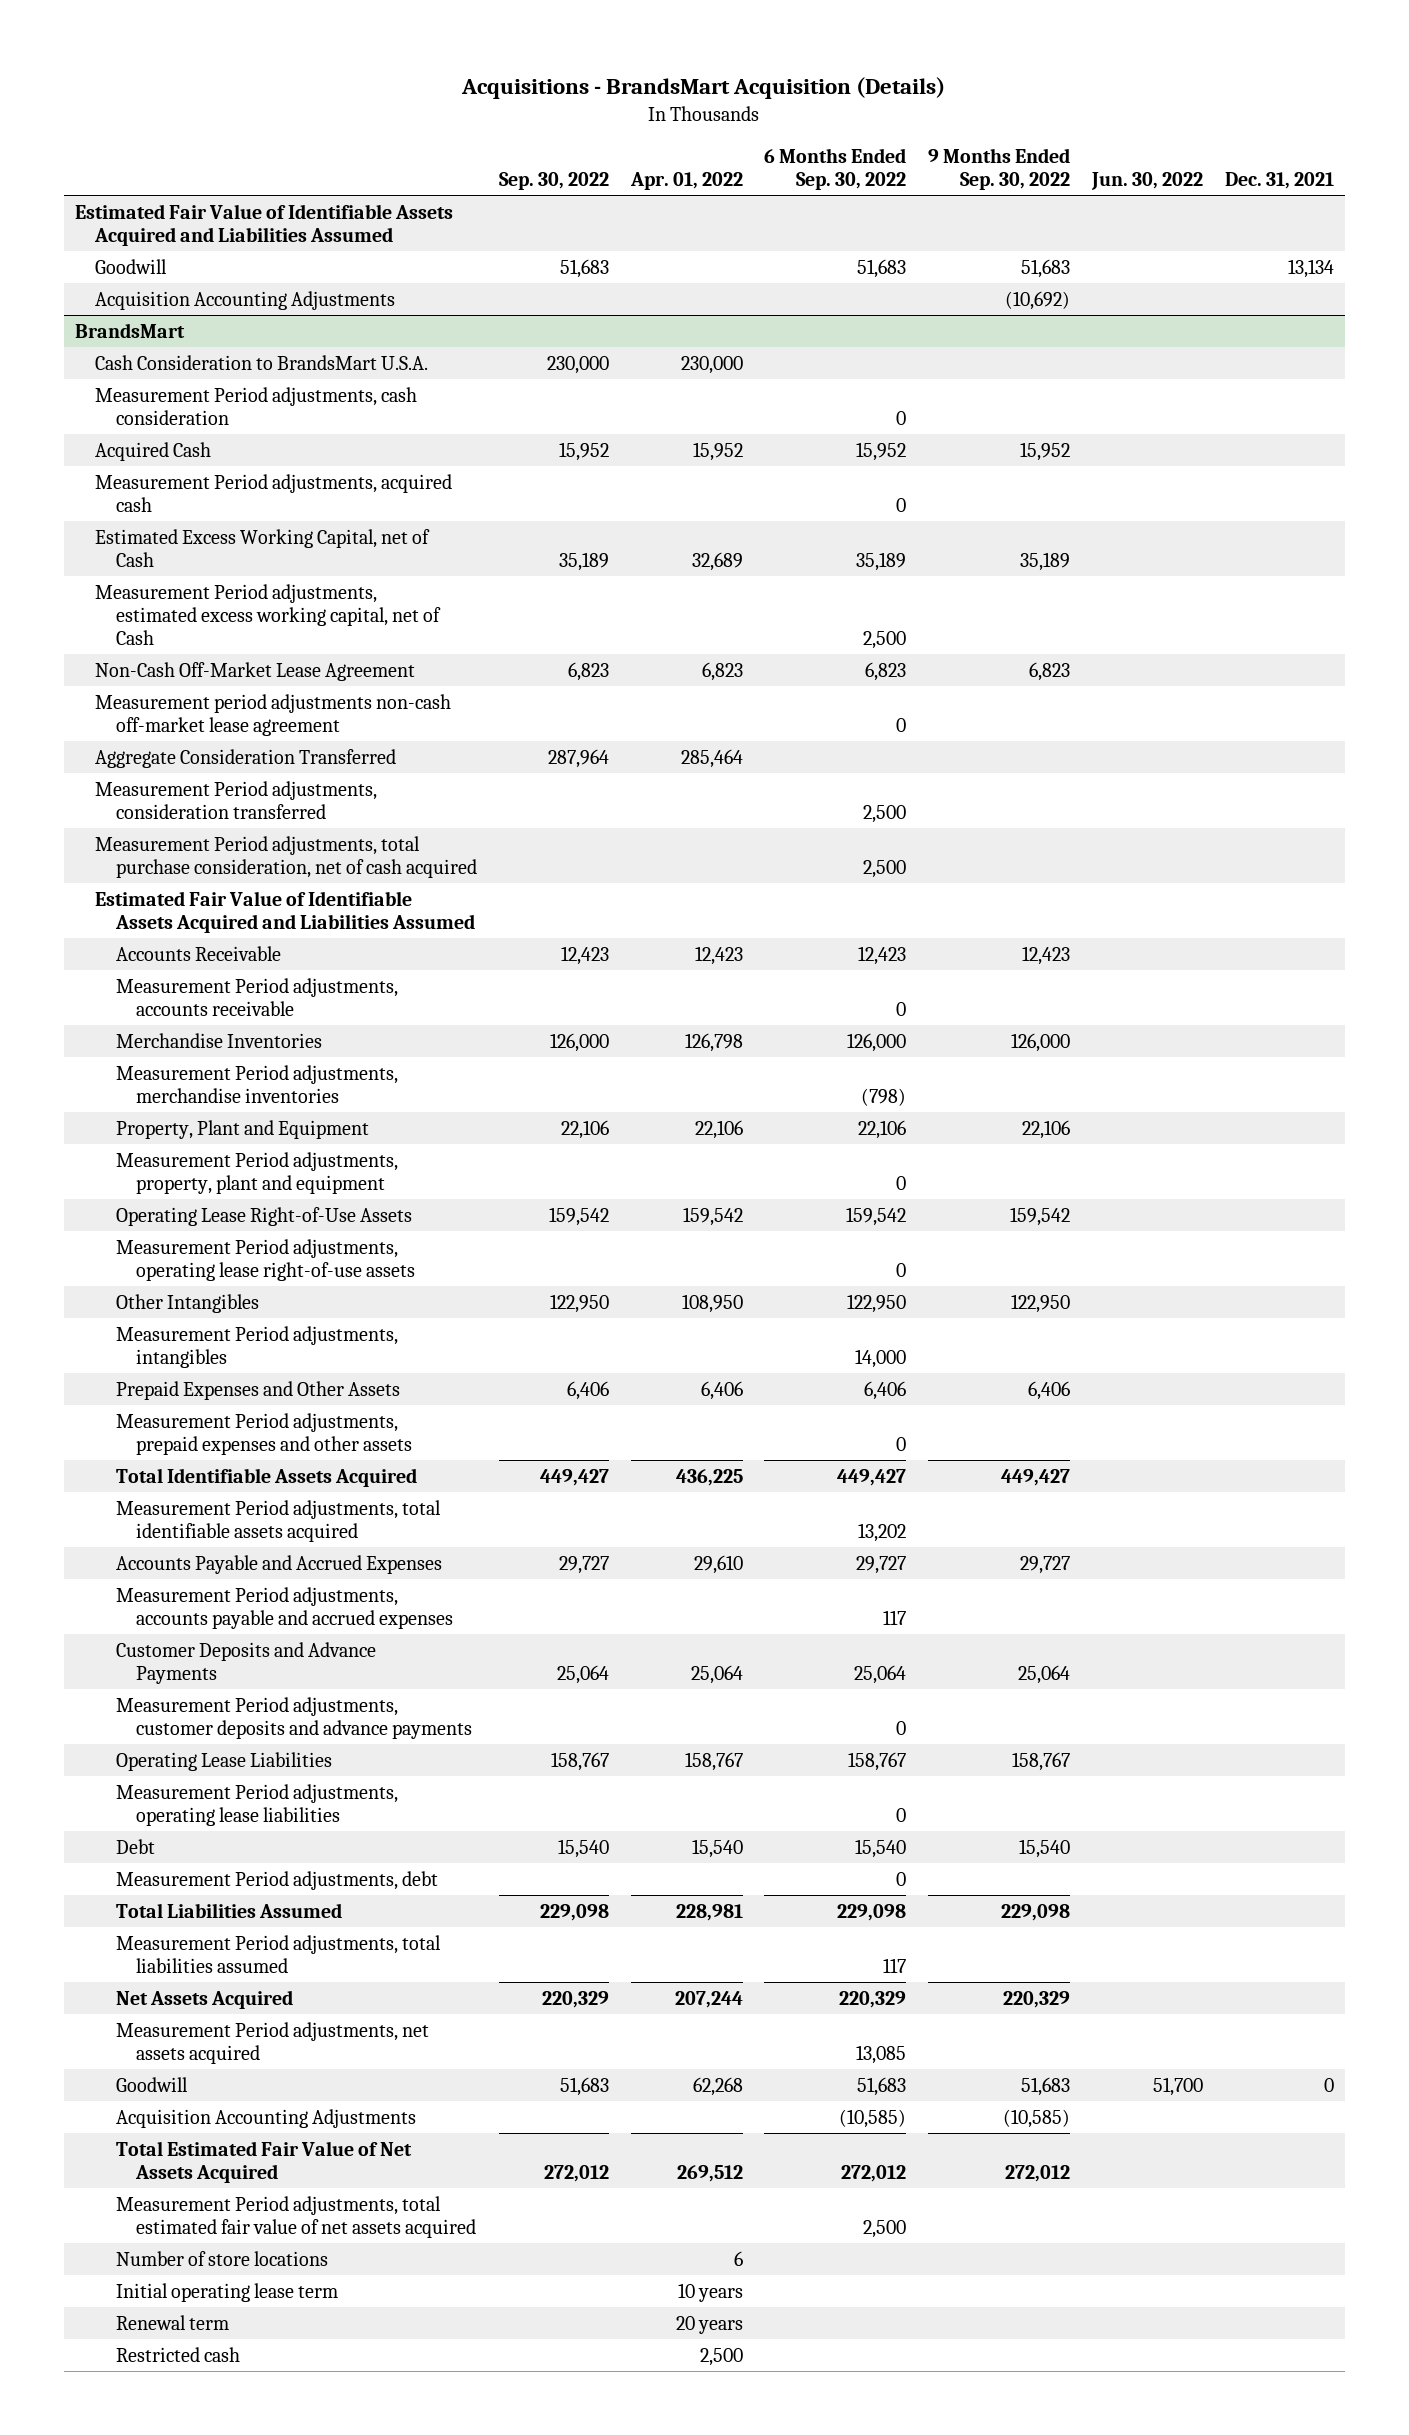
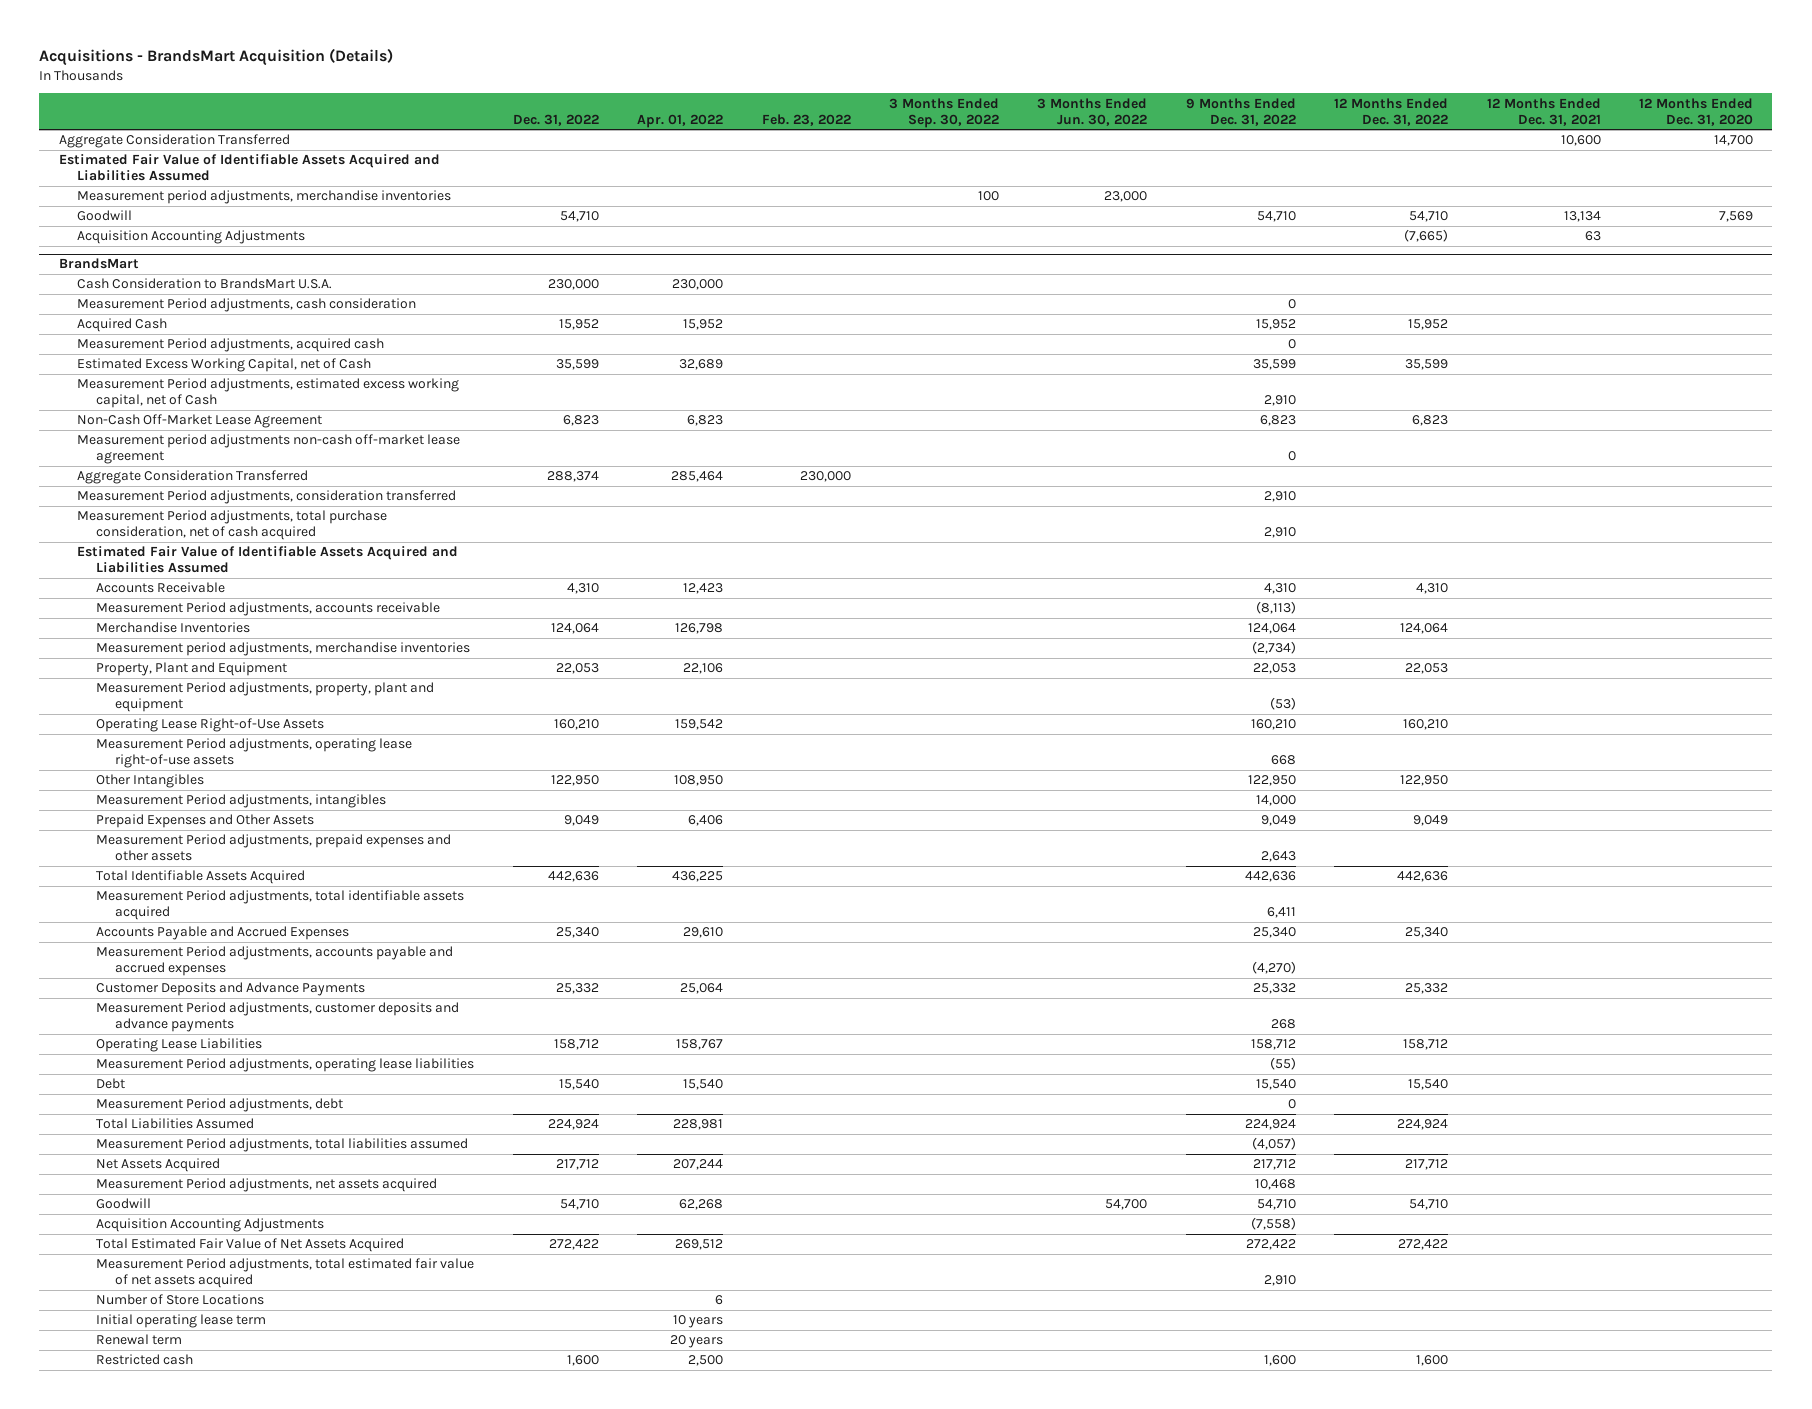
- | Sep. 30, 2022 | Apr. 01, 2022 | 6 Months Ended Sep. 30, 2022 | 9 Months Ended Sep. 30, 2022 | Jun. 30, 2022 | Dec. 31, 2021
+ | Dec. 31, 2022 | Apr. 01, 2022 | Feb. 23, 2022 | 3 Months Ended Sep. 30, 2022 | 3 Months Ended Jun. 30, 2022 | 9 Months Ended Dec. 31, 2022 | 12 Months Ended Dec. 31, 2022 | 12 Months Ended Dec. 31, 2021 | 12 Months Ended Dec. 31, 2020
+ Aggregate Consideration Transferred | | | | | | | | 10,600 | 14,700
+ Measurement period adjustments, merchandise inventories | | | | 100 | 23,000 | | | |
@ BrandsMart
- Measurement Period adjustments, merchandise inventories | | | (798) | | |
+ Measurement period adjustments, merchandise inventories | | | | | | (2,734) | | |
- Number of store locations | | 6 | | | |
+ Number of Store Locations | | 6 | | | | | | |

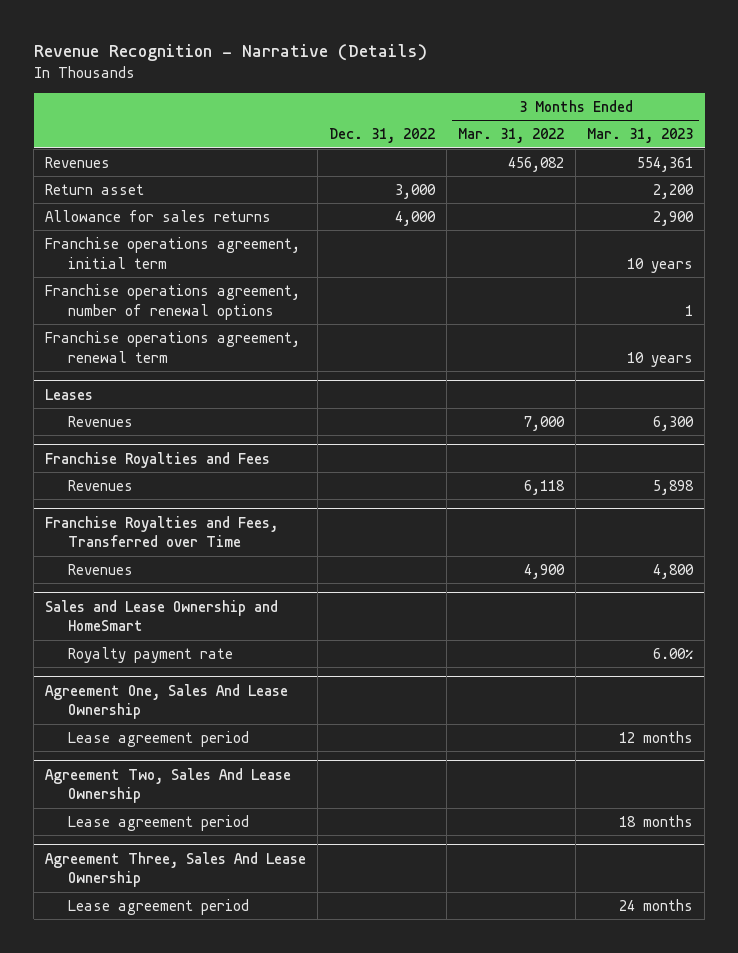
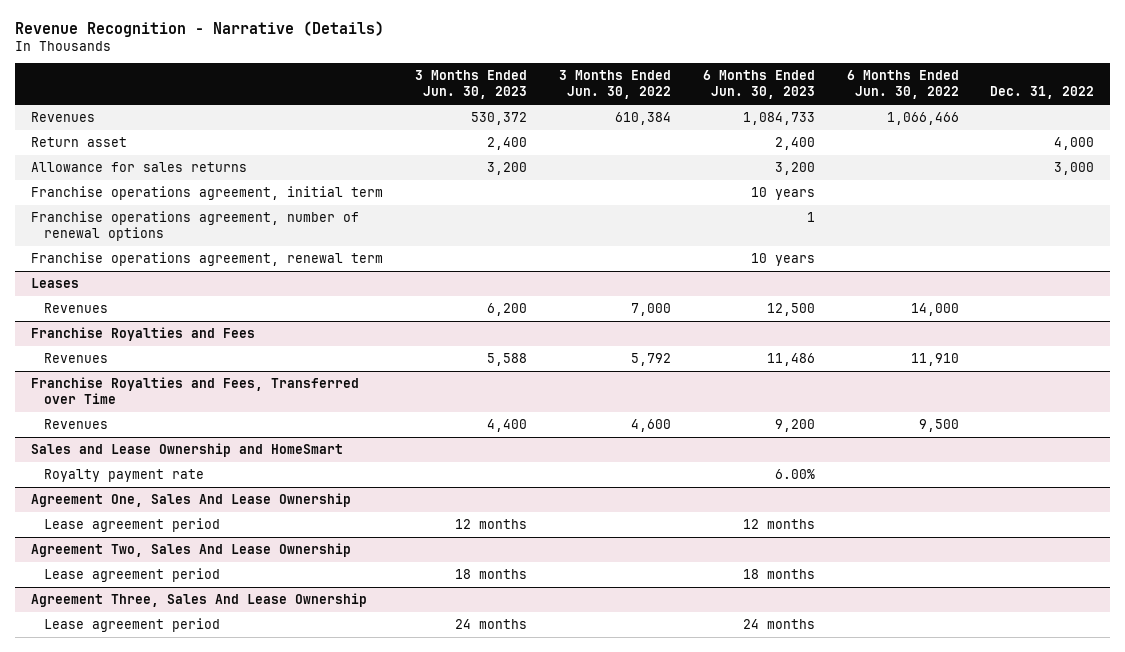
- | Dec. 31, 2022 | 3 Months Ended Mar. 31, 2022 | 3 Months Ended Mar. 31, 2023
+ | 3 Months Ended Jun. 30, 2023 | 3 Months Ended Jun. 30, 2022 | 6 Months Ended Jun. 30, 2023 | 6 Months Ended Jun. 30, 2022 | Dec. 31, 2022
- Return asset | 3,000 | | 2,200
- Allowance for sales returns | 4,000 | | 2,900
+ Return asset | 2,400 | | 2,400 | | 4,000
+ Allowance for sales returns | 3,200 | | 3,200 | | 3,000

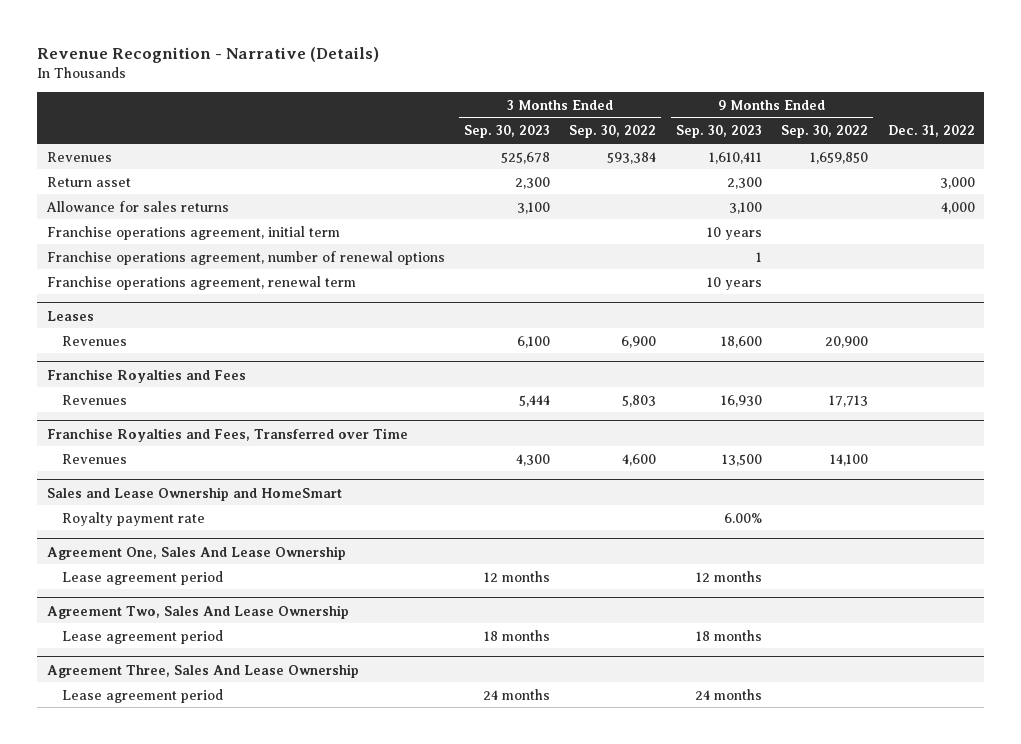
- | 3 Months Ended Jun. 30, 2023 | 3 Months Ended Jun. 30, 2022 | 6 Months Ended Jun. 30, 2023 | 6 Months Ended Jun. 30, 2022 | Dec. 31, 2022
+ | 3 Months Ended Sep. 30, 2023 | 3 Months Ended Sep. 30, 2022 | 9 Months Ended Sep. 30, 2023 | 9 Months Ended Sep. 30, 2022 | Dec. 31, 2022
- Return asset | 2,400 | | 2,400 | | 4,000
- Allowance for sales returns | 3,200 | | 3,200 | | 3,000
+ Return asset | 2,300 | | 2,300 | | 3,000
+ Allowance for sales returns | 3,100 | | 3,100 | | 4,000

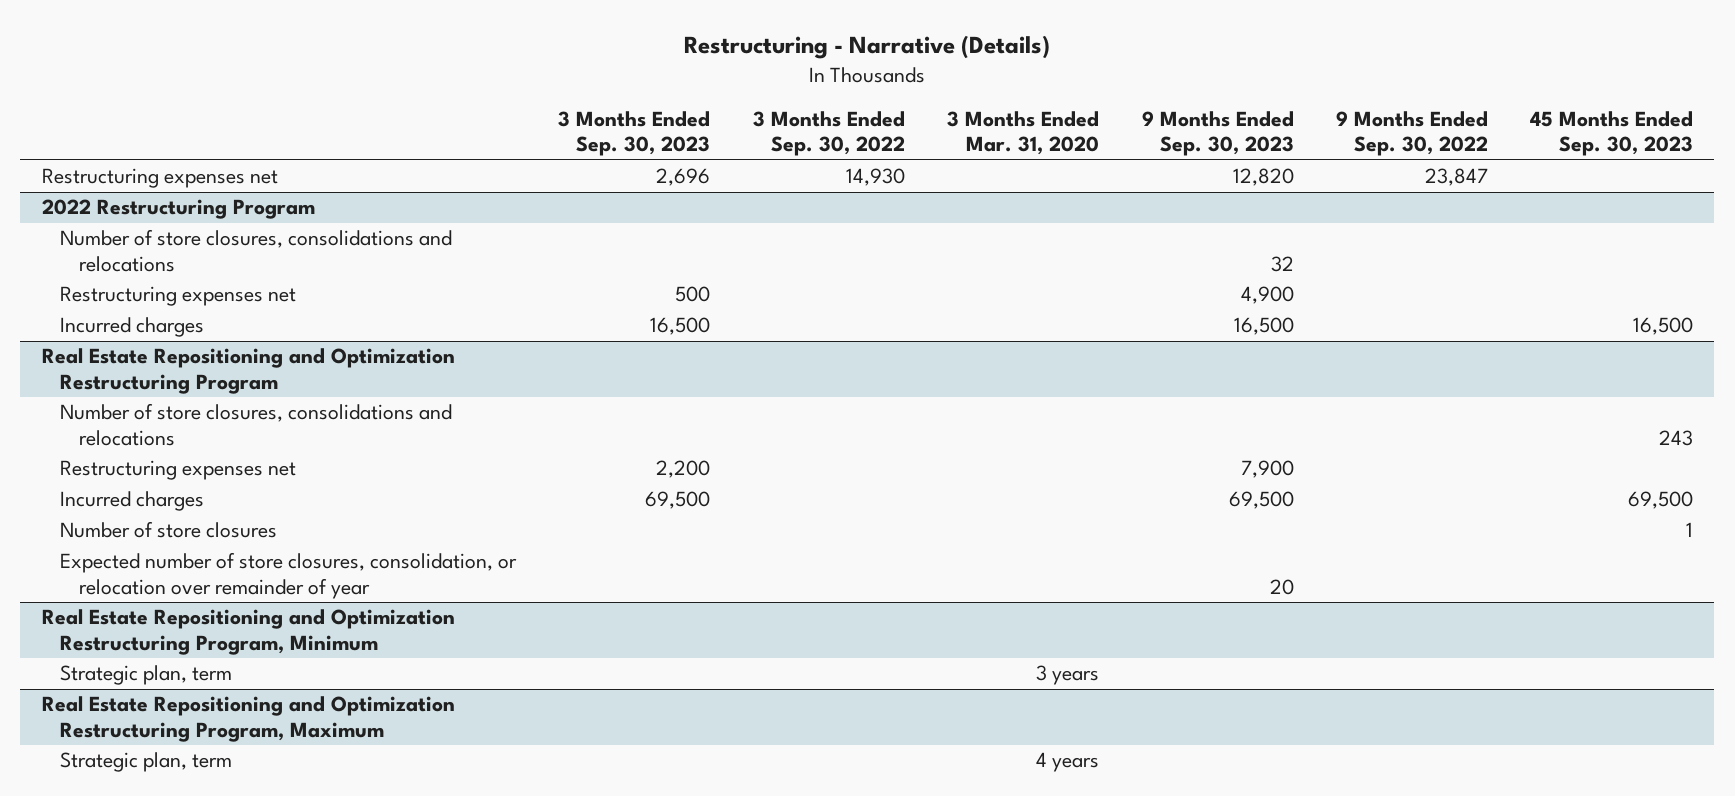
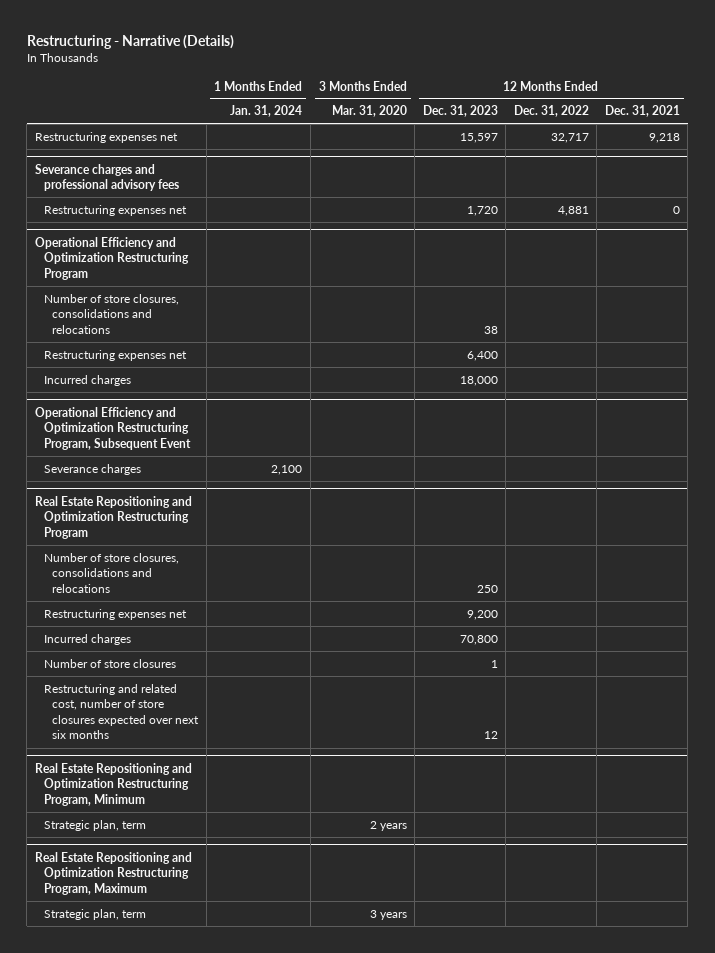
- | 3 Months Ended Sep. 30, 2023 | 3 Months Ended Sep. 30, 2022 | 3 Months Ended Mar. 31, 2020 | 9 Months Ended Sep. 30, 2023 | 9 Months Ended Sep. 30, 2022 | 45 Months Ended Sep. 30, 2023
+ | 1 Months Ended Jan. 31, 2024 | 3 Months Ended Mar. 31, 2020 | 12 Months Ended Dec. 31, 2023 | 12 Months Ended Dec. 31, 2022 | 12 Months Ended Dec. 31, 2021
- 2022 Restructuring Program
- Number of store closures, consolidations and relocations | | | | 32 | |
- Restructuring expenses net | 500 | | | 4,900 | |
- Incurred charges | 16,500 | | | 16,500 | | 16,500
+ Severance charges and professional advisory fees
+ Restructuring expenses net | | | 1,720 | 4,881 | 0
+ Operational Efficiency and Optimization Restructuring Program
+ Number of store closures, consolidations and relocations | | | 38 | |
+ Restructuring expenses net | | | 6,400 | |
+ Incurred charges | | | 18,000 | |
+ Operational Efficiency and Optimization Restructuring Program, Subsequent Event
+ Severance charges | 2,100 | | | |
@ Real Estate Repositioning and Optimization Restructuring Program
- Expected number of store closures, consolidation, or relocation over remainder of year | | | | 20 | |
+ Restructuring and related cost, number of store closures expected over next six months | | | 12 | |
@ Real Estate Repositioning and Optimization Restructuring Program, Minimum
- Strategic plan, term | | | 3 years | | |
+ Strategic plan, term | | 2 years | | |
@ Real Estate Repositioning and Optimization Restructuring Program, Maximum
- Strategic plan, term | | | 4 years | | |
+ Strategic plan, term | | 3 years | | |

